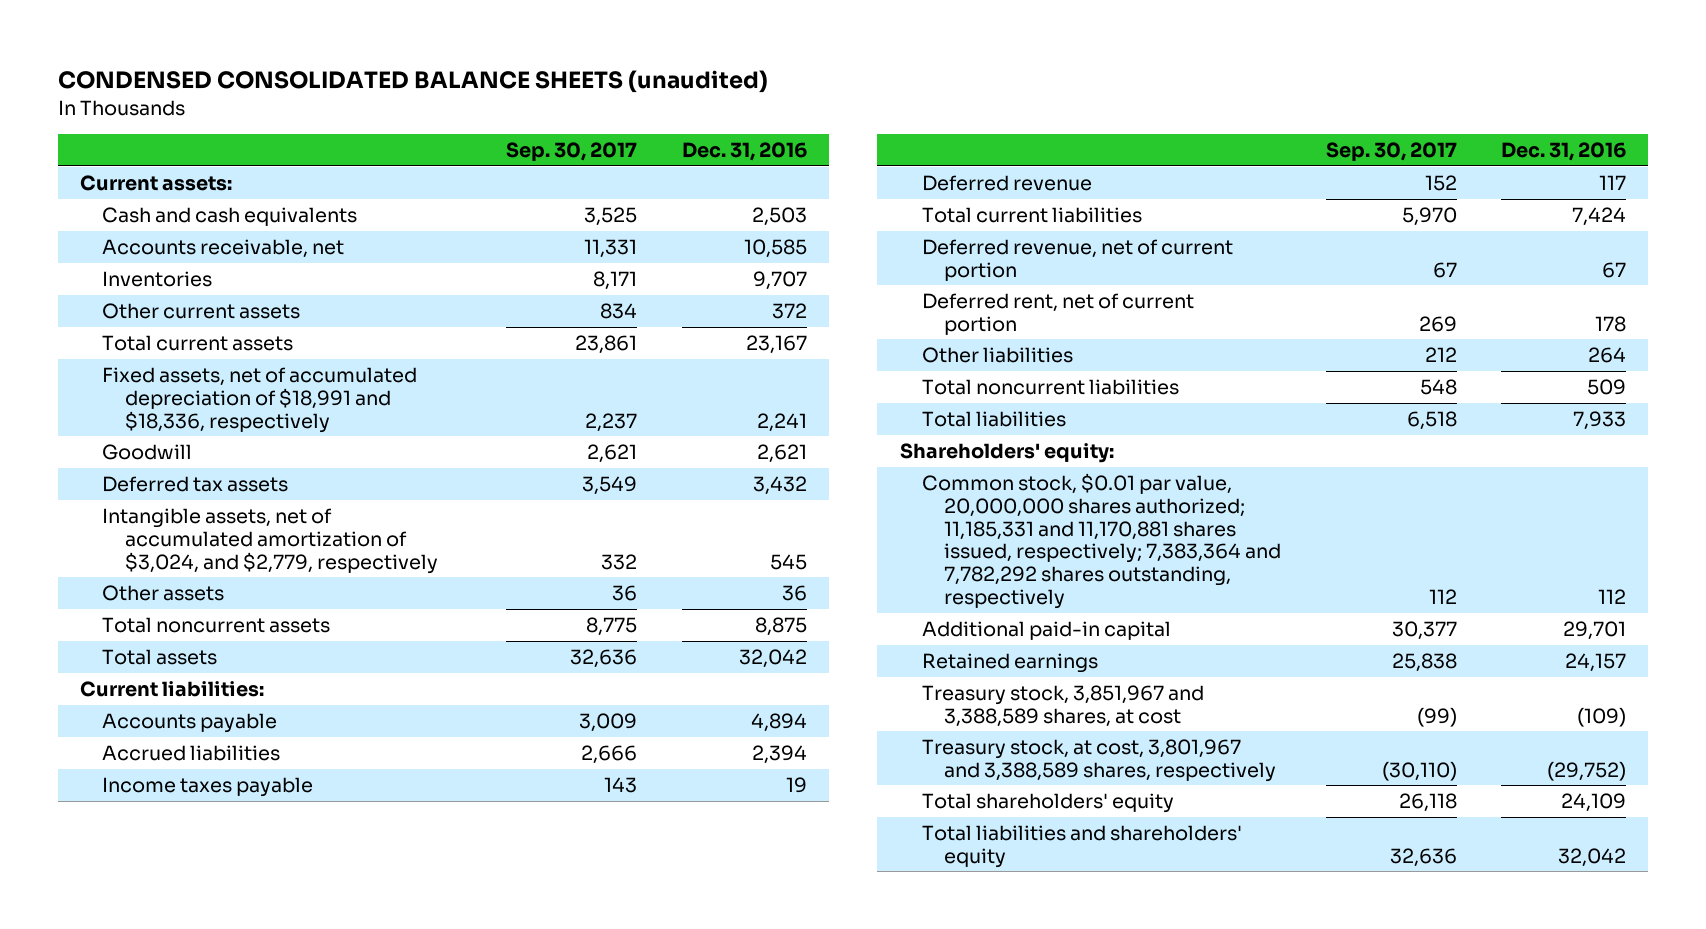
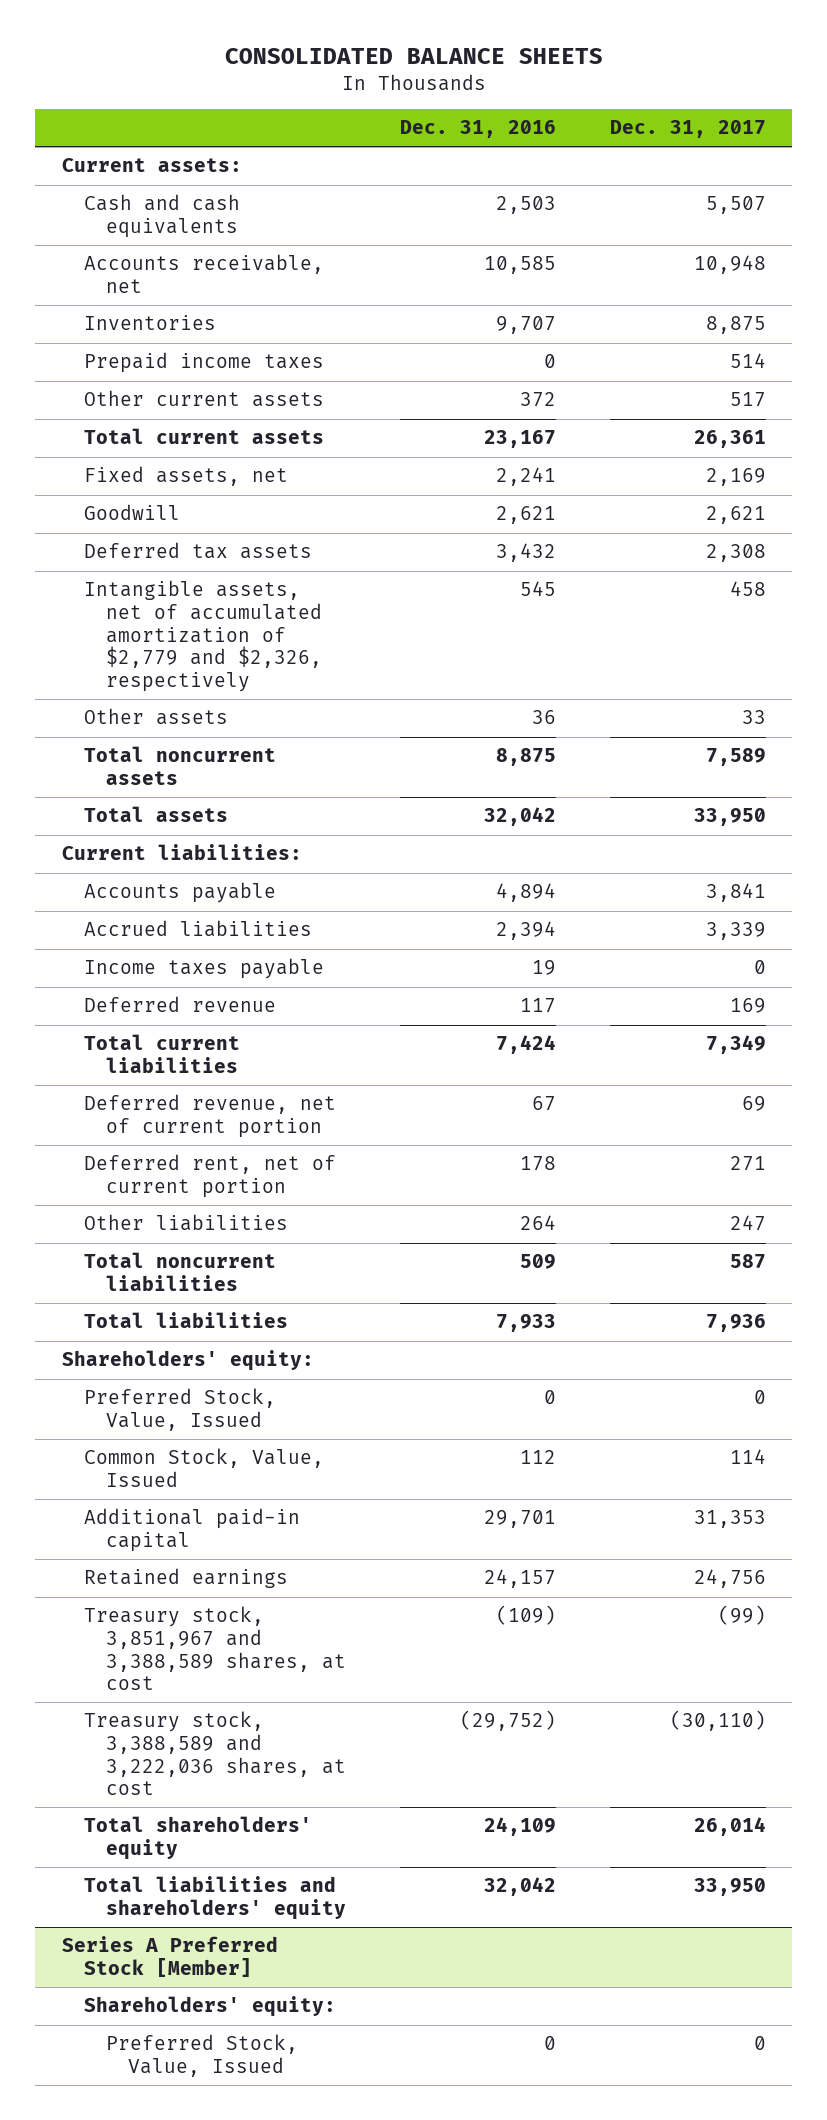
- CONDENSED CONSOLIDATED BALANCE SHEETS (unaudited)
+ CONSOLIDATED BALANCE SHEETS
- | Sep. 30, 2017 | Dec. 31, 2016
+ | Dec. 31, 2016 | Dec. 31, 2017
+ Prepaid income taxes | 0 | 514
- Fixed assets, net of accumulated depreciation of $18,991 and $18,336, respectively | 2,237 | 2,241
+ Fixed assets, net | 2,241 | 2,169
- Intangible assets, net of accumulated amortization of $3,024, and $2,779, respectively | 332 | 545
+ Intangible assets, net of accumulated amortization of $2,779 and $2,326, respectively | 545 | 458
- Common stock, $0.01 par value, 20,000,000 shares authorized; 11,185,331 and 11,170,881 shares issued, respectively; 7,383,364 and 7,782,292 shares outstanding, respectively | 112 | 112
+ Preferred Stock, Value, Issued | 0 | 0
+ Common Stock, Value, Issued | 112 | 114
- Treasury stock, at cost, 3,801,967 and 3,388,589 shares, respectively | (30,110) | (29,752)
+ Treasury stock, 3,388,589 and 3,222,036 shares, at cost | (29,752) | (30,110)
+ Series A Preferred Stock [Member]
+ Shareholders' equity:
+ Preferred Stock, Value, Issued | 0 | 0

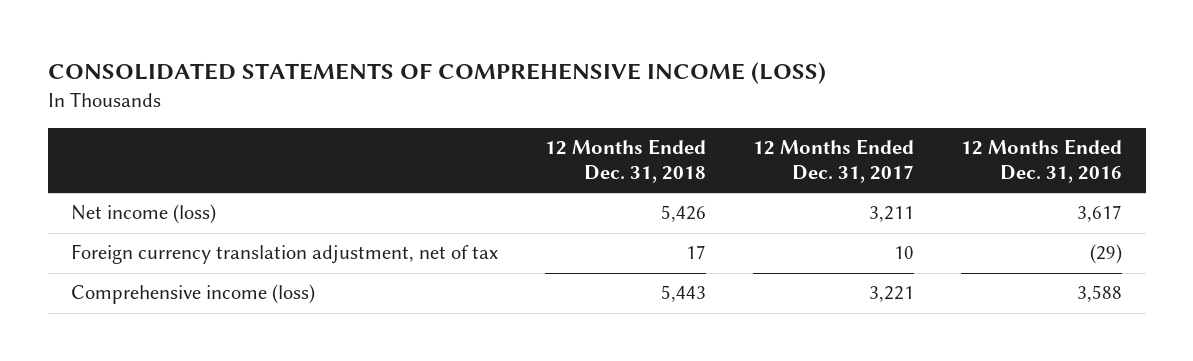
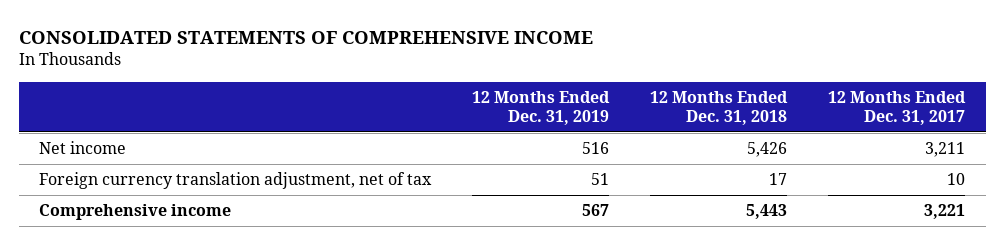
- CONSOLIDATED STATEMENTS OF COMPREHENSIVE INCOME (LOSS)
+ CONSOLIDATED STATEMENTS OF COMPREHENSIVE INCOME
- | 12 Months Ended Dec. 31, 2018 | 12 Months Ended Dec. 31, 2017 | 12 Months Ended Dec. 31, 2016
+ | 12 Months Ended Dec. 31, 2019 | 12 Months Ended Dec. 31, 2018 | 12 Months Ended Dec. 31, 2017
- Net income (loss) | 5,426 | 3,211 | 3,617
+ Net income | 516 | 5,426 | 3,211
- Comprehensive income (loss) | 5,443 | 3,221 | 3,588
+ Comprehensive income | 567 | 5,443 | 3,221

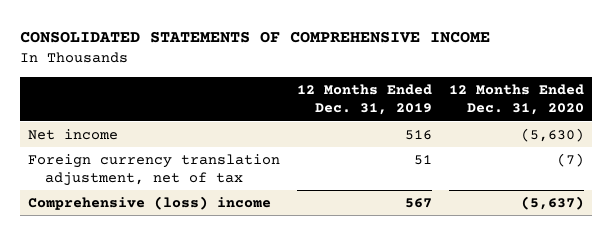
- | 12 Months Ended Dec. 31, 2019 | 12 Months Ended Dec. 31, 2018 | 12 Months Ended Dec. 31, 2017
+ | 12 Months Ended Dec. 31, 2019 | 12 Months Ended Dec. 31, 2020
- Comprehensive income | 567 | 5,443 | 3,221
+ Comprehensive (loss) income | 567 | (5,637)

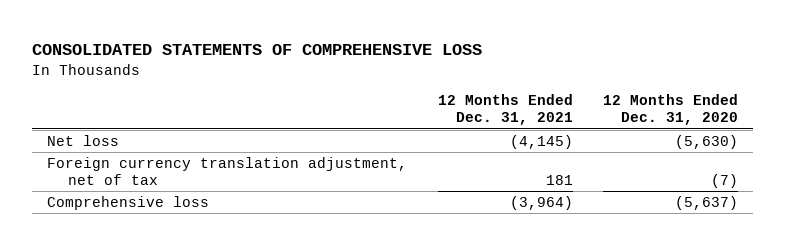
- CONSOLIDATED STATEMENTS OF COMPREHENSIVE INCOME
+ CONSOLIDATED STATEMENTS OF COMPREHENSIVE LOSS
- | 12 Months Ended Dec. 31, 2019 | 12 Months Ended Dec. 31, 2020
+ | 12 Months Ended Dec. 31, 2021 | 12 Months Ended Dec. 31, 2020
- Net income | 516 | (5,630)
+ Net loss | (4,145) | (5,630)
- Comprehensive (loss) income | 567 | (5,637)
+ Comprehensive loss | (3,964) | (5,637)

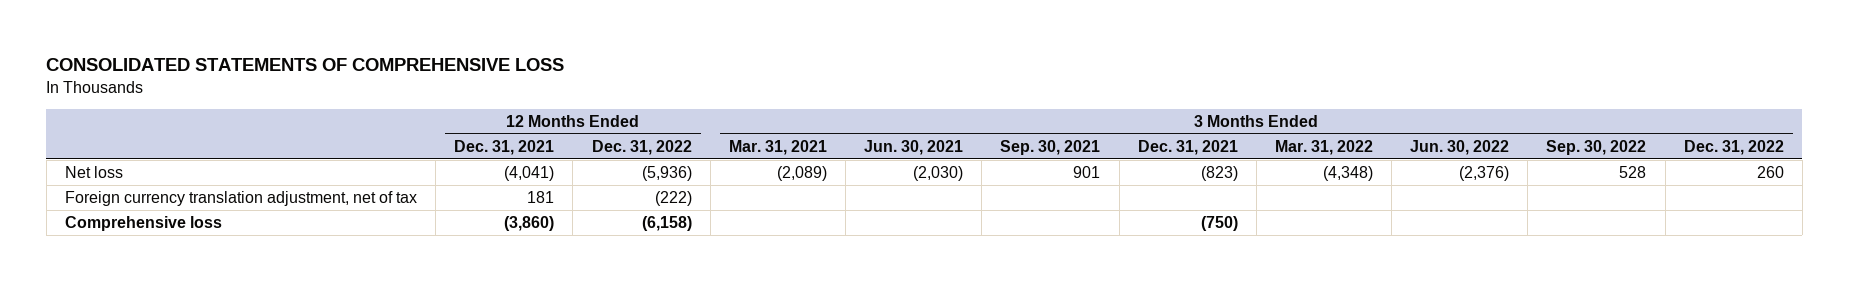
- | 12 Months Ended Dec. 31, 2021 | 12 Months Ended Dec. 31, 2020
+ | 12 Months Ended Dec. 31, 2021 | 12 Months Ended Dec. 31, 2022 | 3 Months Ended Mar. 31, 2021 | 3 Months Ended Jun. 30, 2021 | 3 Months Ended Sep. 30, 2021 | 3 Months Ended Dec. 31, 2021 | 3 Months Ended Mar. 31, 2022 | 3 Months Ended Jun. 30, 2022 | 3 Months Ended Sep. 30, 2022 | 3 Months Ended Dec. 31, 2022
- Net loss | (4,145) | (5,630)
+ Net loss | (4,041) | (5,936) | (2,089) | (2,030) | 901 | (823) | (4,348) | (2,376) | 528 | 260
- Comprehensive loss | (3,964) | (5,637)
+ Comprehensive loss | (3,860) | (6,158) | | | | (750) | | | |

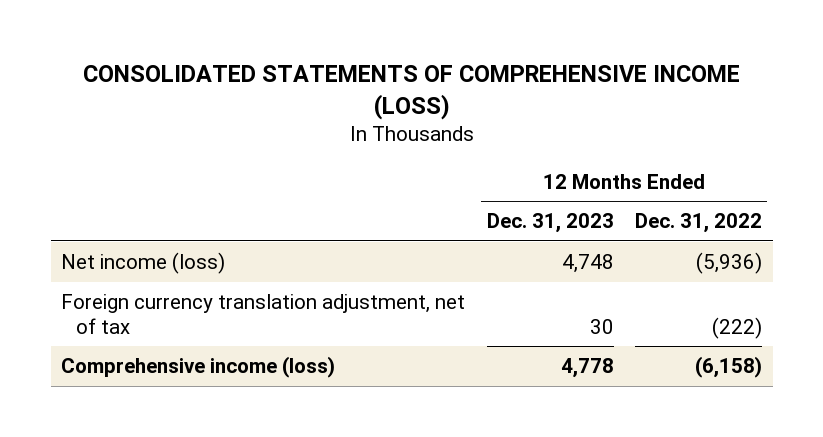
- CONSOLIDATED STATEMENTS OF COMPREHENSIVE LOSS
+ CONSOLIDATED STATEMENTS OF COMPREHENSIVE INCOME (LOSS)
- | 12 Months Ended Dec. 31, 2021 | 12 Months Ended Dec. 31, 2022 | 3 Months Ended Mar. 31, 2021 | 3 Months Ended Jun. 30, 2021 | 3 Months Ended Sep. 30, 2021 | 3 Months Ended Dec. 31, 2021 | 3 Months Ended Mar. 31, 2022 | 3 Months Ended Jun. 30, 2022 | 3 Months Ended Sep. 30, 2022 | 3 Months Ended Dec. 31, 2022
+ | 12 Months Ended Dec. 31, 2023 | 12 Months Ended Dec. 31, 2022
- Net loss | (4,041) | (5,936) | (2,089) | (2,030) | 901 | (823) | (4,348) | (2,376) | 528 | 260
+ Net income (loss) | 4,748 | (5,936)
- Comprehensive loss | (3,860) | (6,158) | | | | (750) | | | |
+ Comprehensive income (loss) | 4,778 | (6,158)

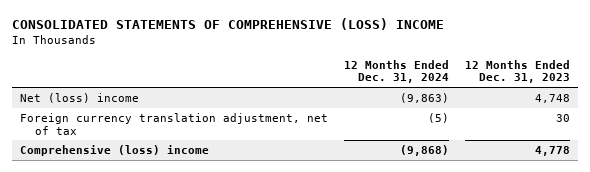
- CONSOLIDATED STATEMENTS OF COMPREHENSIVE INCOME (LOSS)
+ CONSOLIDATED STATEMENTS OF COMPREHENSIVE (LOSS) INCOME
- | 12 Months Ended Dec. 31, 2023 | 12 Months Ended Dec. 31, 2022
+ | 12 Months Ended Dec. 31, 2024 | 12 Months Ended Dec. 31, 2023
- Net income (loss) | 4,748 | (5,936)
+ Net (loss) income | (9,863) | 4,748
- Comprehensive income (loss) | 4,778 | (6,158)
+ Comprehensive (loss) income | (9,868) | 4,778

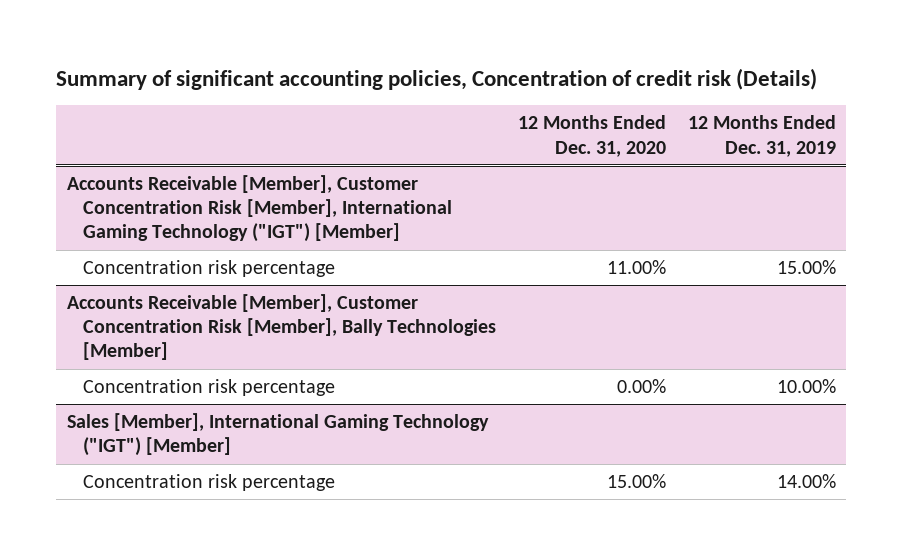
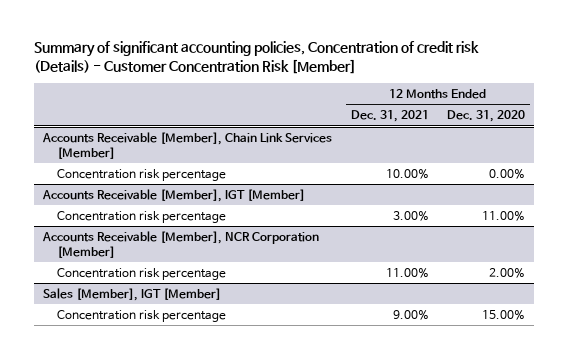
- Summary of significant accounting policies, Concentration of credit risk (Details)
+ Summary of significant accounting policies, Concentration of credit risk (Details) - Customer Concentration Risk [Member]
- | 12 Months Ended Dec. 31, 2020 | 12 Months Ended Dec. 31, 2019
+ | 12 Months Ended Dec. 31, 2021 | 12 Months Ended Dec. 31, 2020
- Accounts Receivable [Member], Customer Concentration Risk [Member], International Gaming Technology ("IGT") [Member]
- Concentration risk percentage | 11.00% | 15.00%
- Accounts Receivable [Member], Customer Concentration Risk [Member], Bally Technologies [Member]
+ Accounts Receivable [Member], Chain Link Services [Member]
- Sales [Member], International Gaming Technology ("IGT") [Member]
+ Accounts Receivable [Member], IGT [Member]
+ Concentration risk percentage | 3.00% | 11.00%
+ Accounts Receivable [Member], NCR Corporation [Member]
+ Concentration risk percentage | 11.00% | 2.00%
+ Sales [Member], IGT [Member]

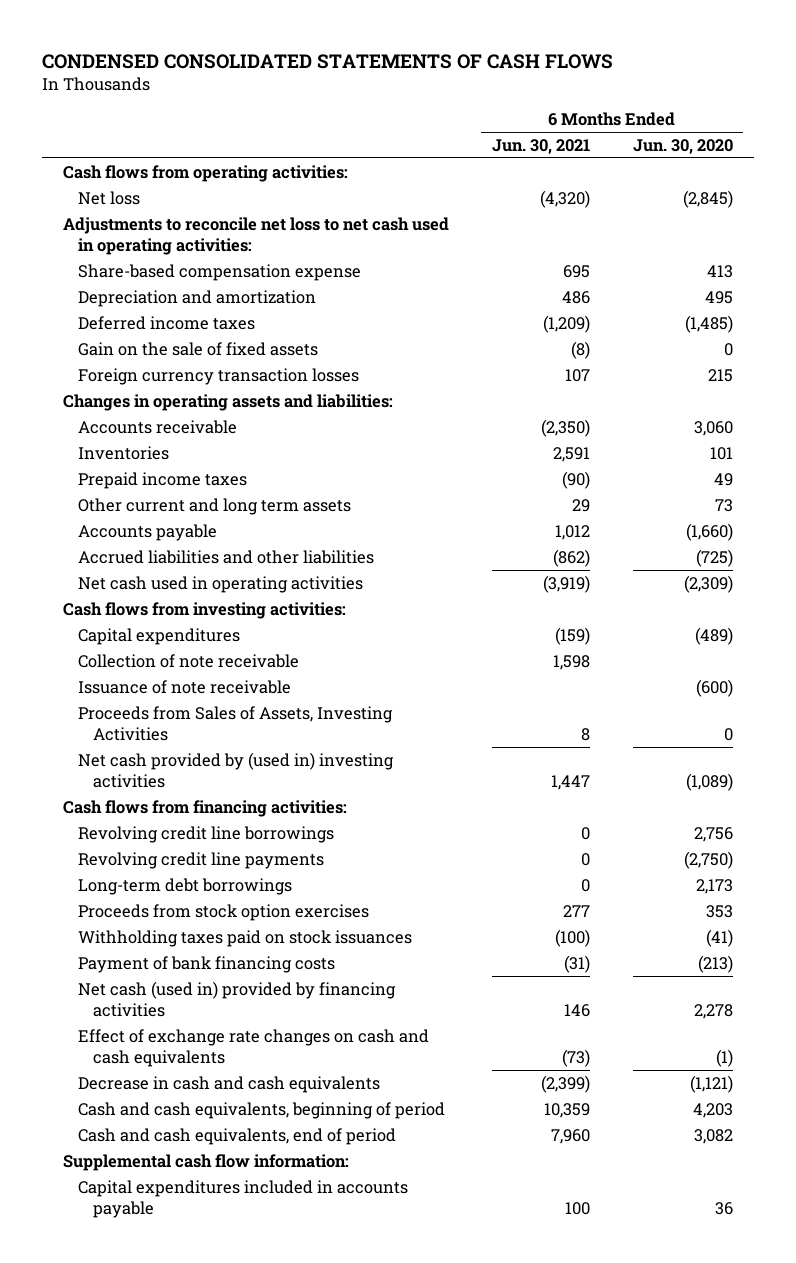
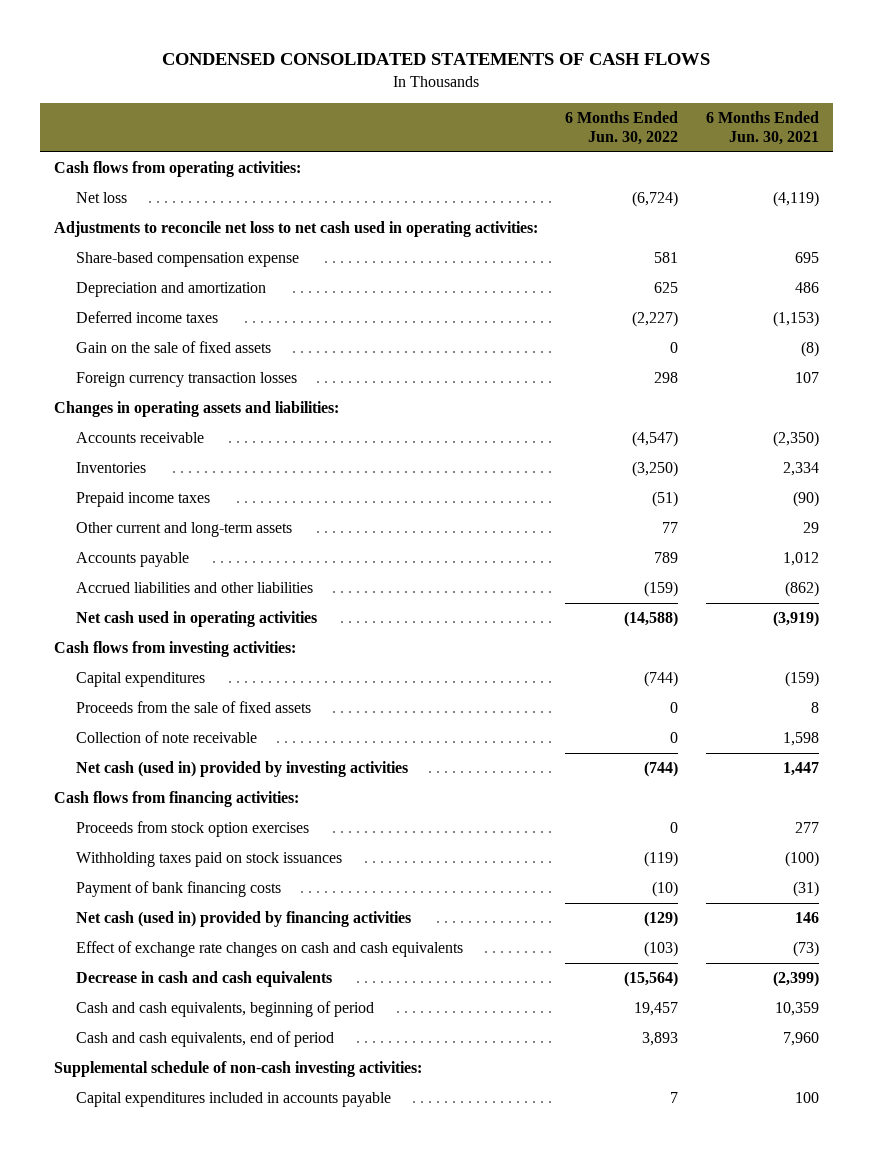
- | 6 Months Ended Jun. 30, 2021 | 6 Months Ended Jun. 30, 2020
+ | 6 Months Ended Jun. 30, 2022 | 6 Months Ended Jun. 30, 2021
- Net loss | (4,320) | (2,845)
+ Net loss | (6,724) | (4,119)
- Deferred income taxes | (1,209) | (1,485)
+ Deferred income taxes | (2,227) | (1,153)
- Inventories | 2,591 | 101
+ Inventories | (3,250) | 2,334
- Other current and long term assets | 29 | 73
+ Other current and long-term assets | 77 | 29
+ Proceeds from the sale of fixed assets | 0 | 8
- Issuance of note receivable | | (600)
- Proceeds from Sales of Assets, Investing Activities | 8 | 0
- Net cash provided by (used in) investing activities | 1,447 | (1,089)
+ Net cash (used in) provided by investing activities | (744) | 1,447
- Revolving credit line borrowings | 0 | 2,756
- Revolving credit line payments | 0 | (2,750)
- Long-term debt borrowings | 0 | 2,173
- Supplemental cash flow information:
+ Supplemental schedule of non-cash investing activities:

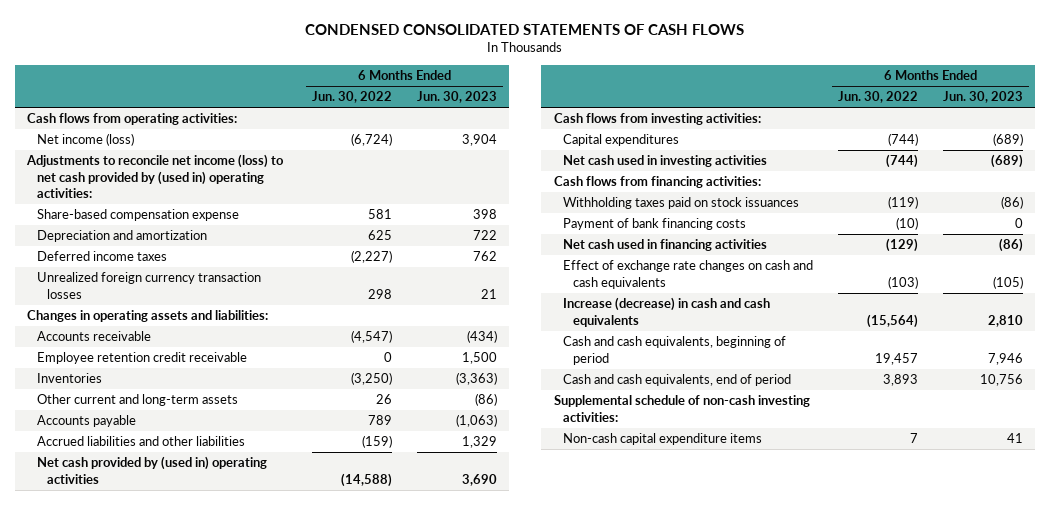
- | 6 Months Ended Jun. 30, 2022 | 6 Months Ended Jun. 30, 2021
+ | 6 Months Ended Jun. 30, 2022 | 6 Months Ended Jun. 30, 2023
- Net loss | (6,724) | (4,119)
- Adjustments to reconcile net loss to net cash used in operating activities:
+ Net income (loss) | (6,724) | 3,904
+ Adjustments to reconcile net income (loss) to net cash provided by (used in) operating activities:
- Gain on the sale of fixed assets | 0 | (8)
- Foreign currency transaction losses | 298 | 107
+ Unrealized foreign currency transaction losses | 298 | 21
+ Employee retention credit receivable | 0 | 1,500
- Prepaid income taxes | (51) | (90)
- Other current and long-term assets | 77 | 29
+ Other current and long-term assets | 26 | (86)
- Net cash used in operating activities | (14,588) | (3,919)
+ Net cash provided by (used in) operating activities | (14,588) | 3,690
- Proceeds from the sale of fixed assets | 0 | 8
- Collection of note receivable | 0 | 1,598
- Net cash (used in) provided by investing activities | (744) | 1,447
+ Net cash used in investing activities | (744) | (689)
- Proceeds from stock option exercises | 0 | 277
- Net cash (used in) provided by financing activities | (129) | 146
+ Net cash used in financing activities | (129) | (86)
- Decrease in cash and cash equivalents | (15,564) | (2,399)
+ Increase (decrease) in cash and cash equivalents | (15,564) | 2,810
- Capital expenditures included in accounts payable | 7 | 100
+ Non-cash capital expenditure items | 7 | 41

